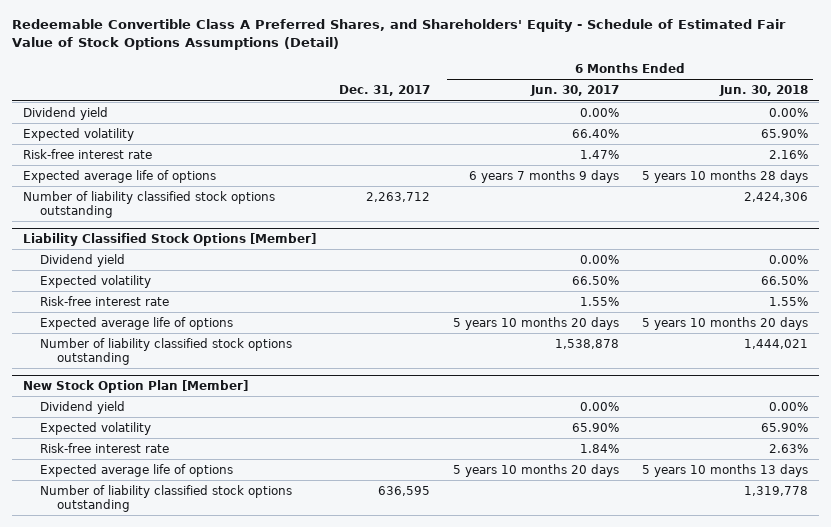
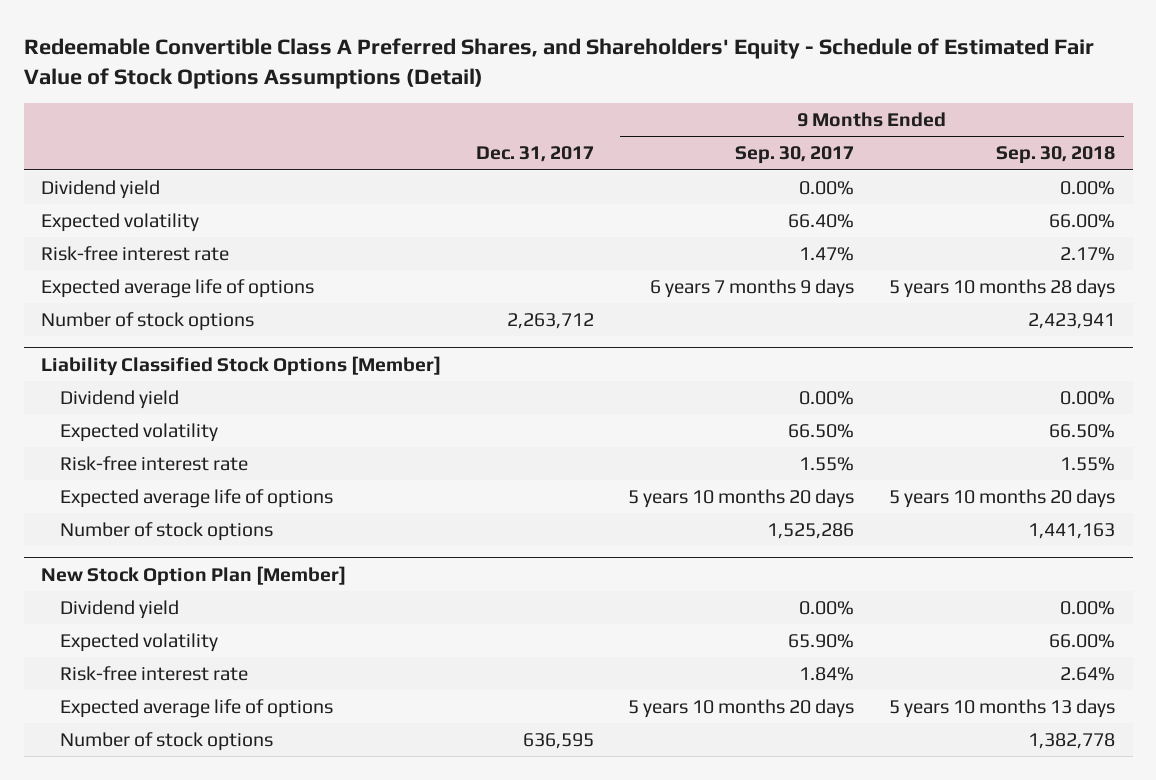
- | Dec. 31, 2017 | 6 Months Ended Jun. 30, 2017 | 6 Months Ended Jun. 30, 2018
+ | Dec. 31, 2017 | 9 Months Ended Sep. 30, 2017 | 9 Months Ended Sep. 30, 2018
- Number of liability classified stock options outstanding | 2,263,712 | | 2,424,306
+ Number of stock options | 2,263,712 | | 2,423,941
@ Liability Classified Stock Options [Member]
- Number of liability classified stock options outstanding | | 1,538,878 | 1,444,021
+ Number of stock options | | 1,525,286 | 1,441,163
@ New Stock Option Plan [Member]
- Number of liability classified stock options outstanding | 636,595 | | 1,319,778
+ Number of stock options | 636,595 | | 1,382,778

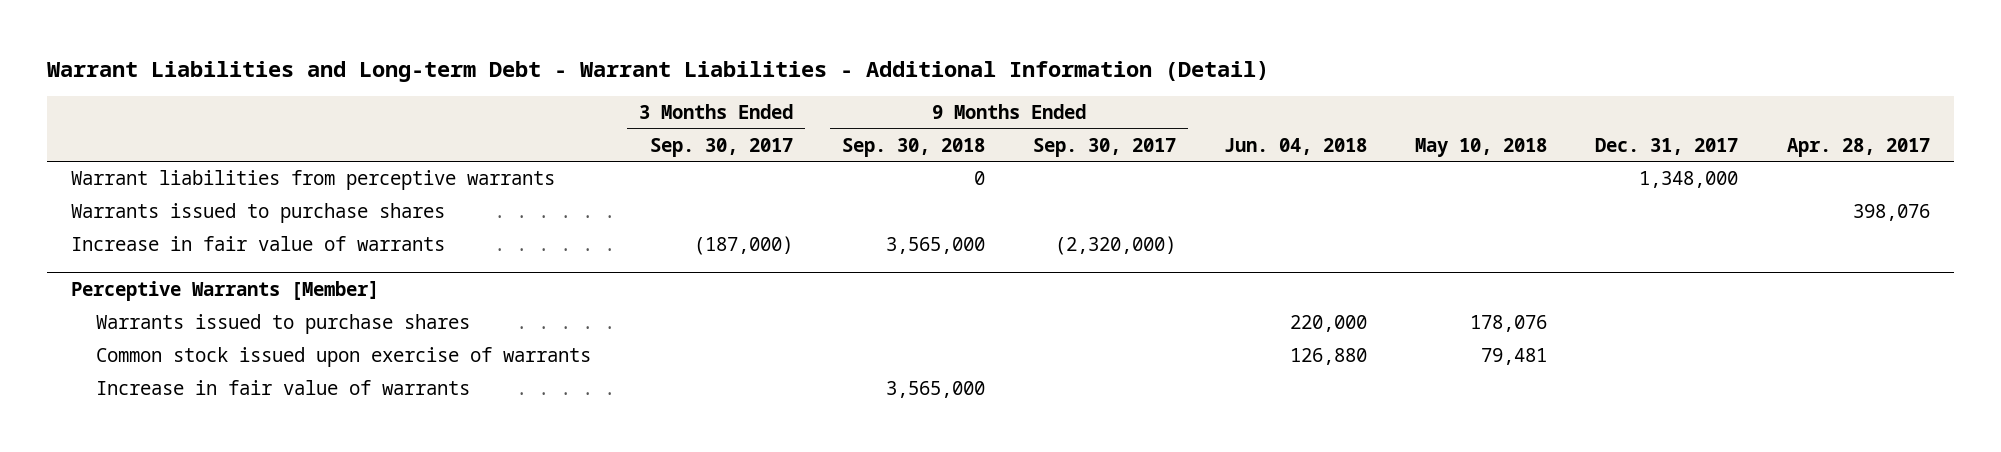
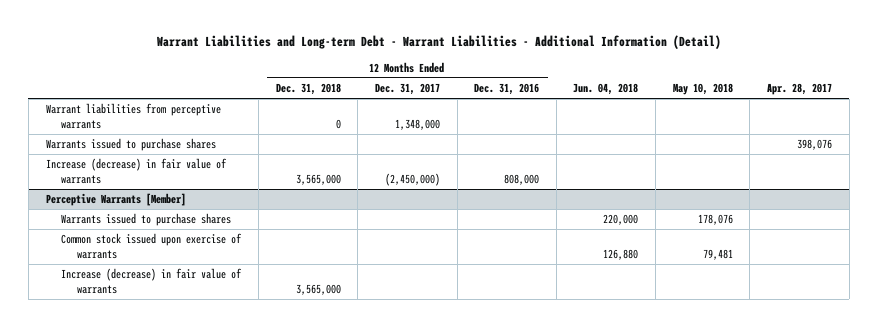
- | 3 Months Ended Sep. 30, 2017 | 9 Months Ended Sep. 30, 2018 | 9 Months Ended Sep. 30, 2017 | Jun. 04, 2018 | May 10, 2018 | Dec. 31, 2017 | Apr. 28, 2017
+ | 12 Months Ended Dec. 31, 2018 | 12 Months Ended Dec. 31, 2017 | 12 Months Ended Dec. 31, 2016 | Jun. 04, 2018 | May 10, 2018 | Apr. 28, 2017
- Increase in fair value of warrants | (187,000) | 3,565,000 | (2,320,000) | | | |
+ Increase (decrease) in fair value of warrants | 3,565,000 | (2,450,000) | 808,000 | | |
@ Perceptive Warrants [Member]
- Increase in fair value of warrants | | 3,565,000 | | | | |
+ Increase (decrease) in fair value of warrants | 3,565,000 | | | | |

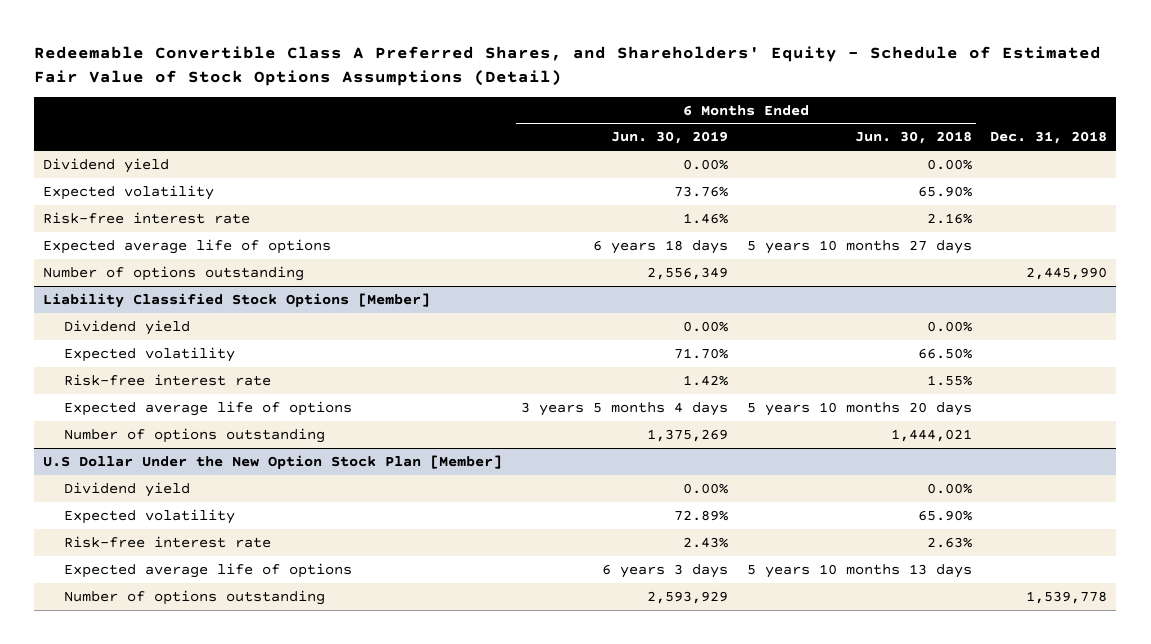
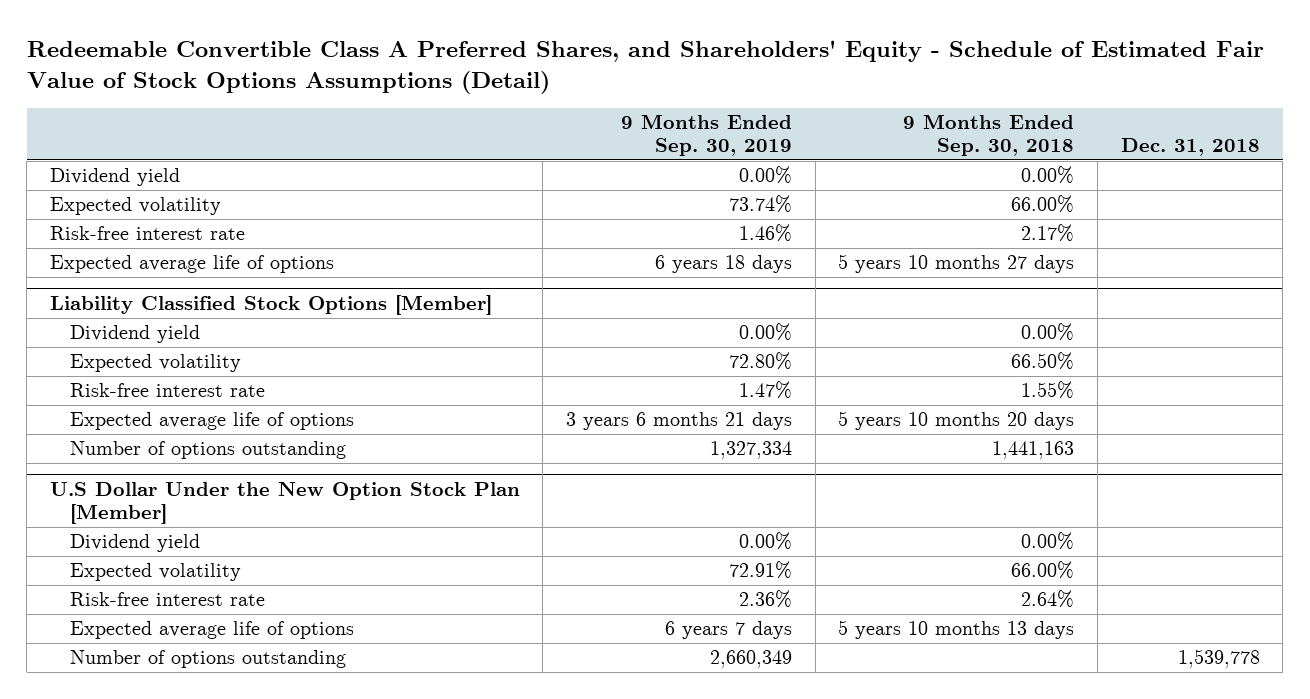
- | 6 Months Ended Jun. 30, 2019 | 6 Months Ended Jun. 30, 2018 | Dec. 31, 2018
+ | 9 Months Ended Sep. 30, 2019 | 9 Months Ended Sep. 30, 2018 | Dec. 31, 2018
- Number of options outstanding | 2,556,349 | | 2,445,990

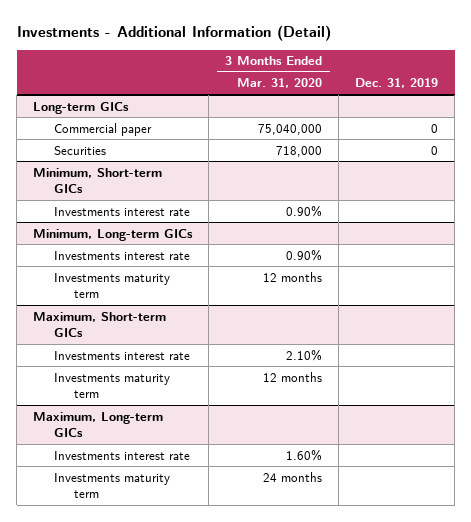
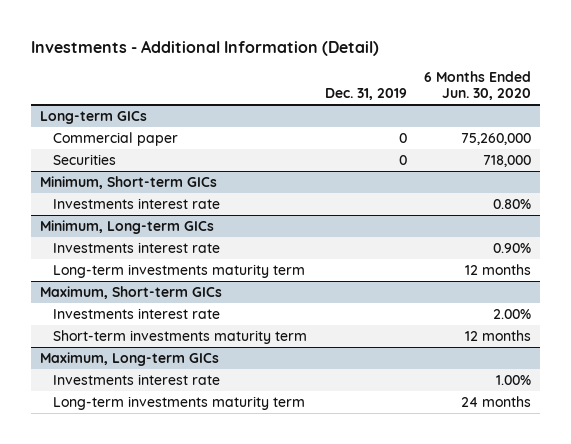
- | 3 Months Ended Mar. 31, 2020 | Dec. 31, 2019
+ | Dec. 31, 2019 | 6 Months Ended Jun. 30, 2020
@ Minimum, Long-term GICs
- Investments maturity term | 12 months |
+ Long-term investments maturity term | | 12 months
@ Maximum, Short-term GICs
- Investments maturity term | 12 months |
+ Short-term investments maturity term | | 12 months
@ Maximum, Long-term GICs
- Investments maturity term | 24 months |
+ Long-term investments maturity term | | 24 months

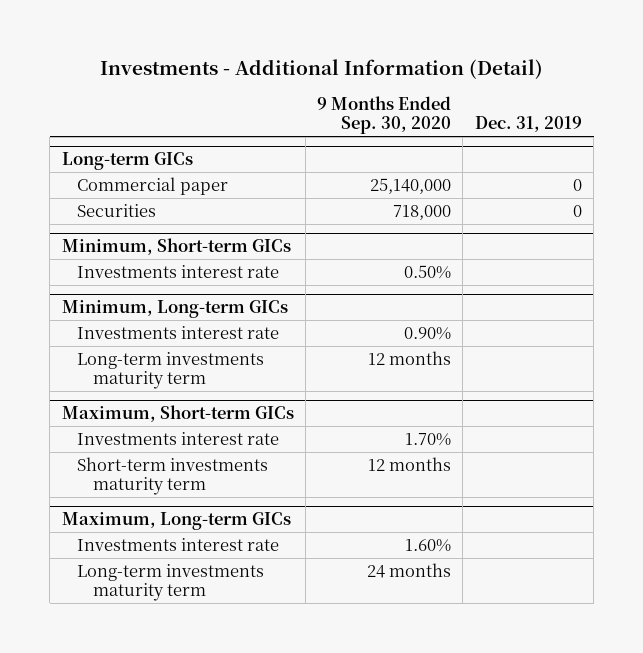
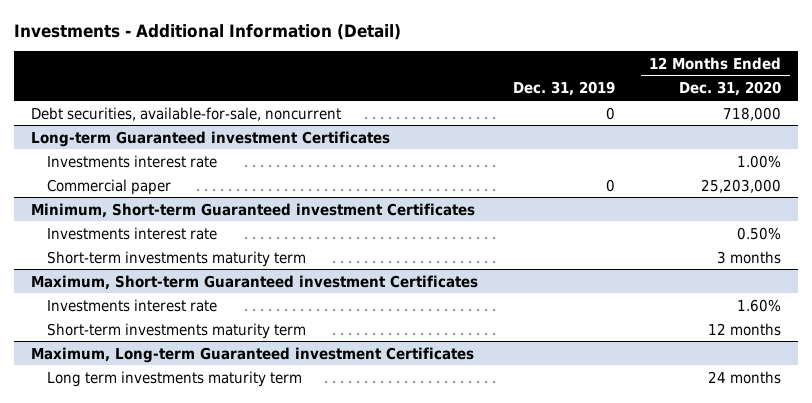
- | 9 Months Ended Sep. 30, 2020 | Dec. 31, 2019
+ | Dec. 31, 2019 | 12 Months Ended Dec. 31, 2020
- Long-term GICs
+ Debt securities, available-for-sale, noncurrent | 0 | 718,000
+ Long-term Guaranteed investment Certificates
+ Investments interest rate | | 1.00%
- Securities | 718,000 | 0
- Minimum, Short-term GICs
- Investments interest rate | 0.50% |
- Minimum, Long-term GICs
- Investments interest rate | 0.90% |
- Long-term investments maturity term | 12 months |
- Maximum, Short-term GICs
- Investments interest rate | 1.70% |
- Short-term investments maturity term | 12 months |
- Maximum, Long-term GICs
- Investments interest rate | 1.60% |
- Long-term investments maturity term | 24 months |
+ Minimum, Short-term Guaranteed investment Certificates
+ Investments interest rate | | 0.50%
+ Short-term investments maturity term | | 3 months
+ Maximum, Short-term Guaranteed investment Certificates
+ Investments interest rate | | 1.60%
+ Short-term investments maturity term | | 12 months
+ Maximum, Long-term Guaranteed investment Certificates
+ Long term investments maturity term | | 24 months

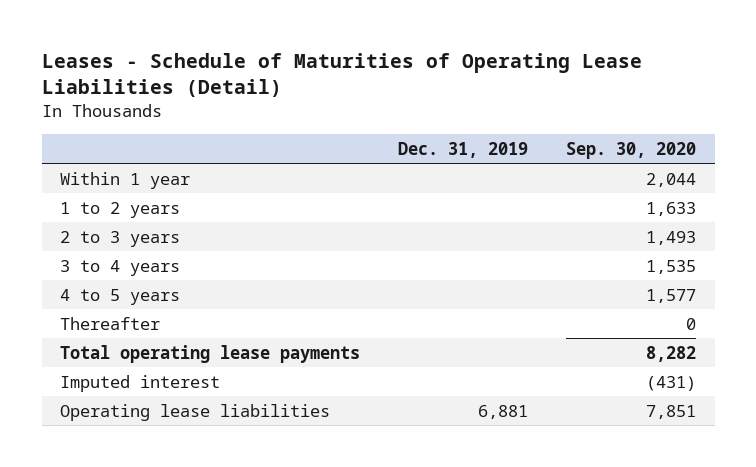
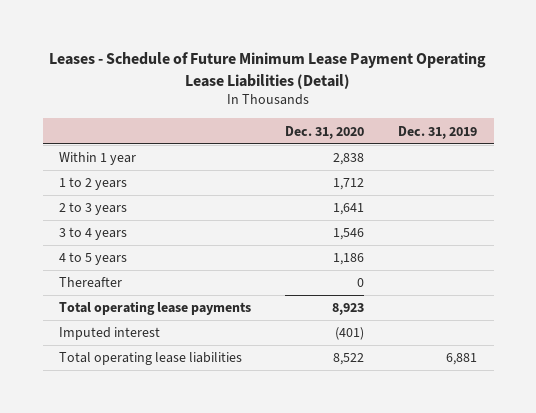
- Leases - Schedule of Maturities of Operating Lease Liabilities (Detail)
+ Leases - Schedule of Future Minimum Lease Payment Operating Lease Liabilities (Detail)
- | Dec. 31, 2019 | Sep. 30, 2020
+ | Dec. 31, 2020 | Dec. 31, 2019
- Operating lease liabilities | 6,881 | 7,851
+ Total operating lease liabilities | 8,522 | 6,881

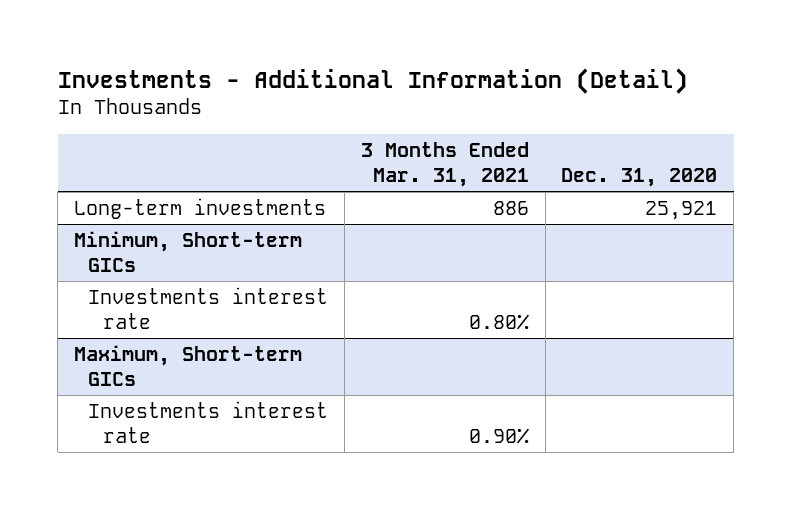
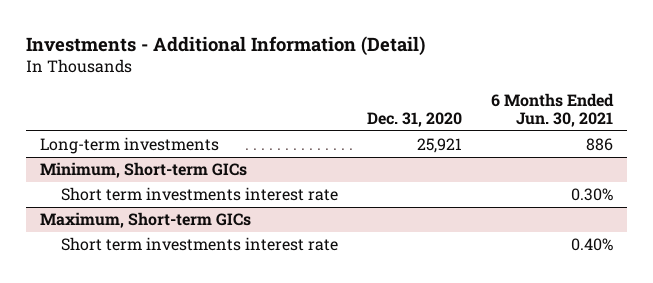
- | 3 Months Ended Mar. 31, 2021 | Dec. 31, 2020
+ | Dec. 31, 2020 | 6 Months Ended Jun. 30, 2021
@ Minimum, Short-term GICs
- Investments interest rate | 0.80% |
+ Short term investments interest rate | | 0.30%
@ Maximum, Short-term GICs
- Investments interest rate | 0.90% |
+ Short term investments interest rate | | 0.40%

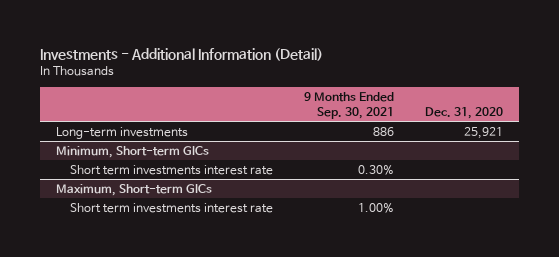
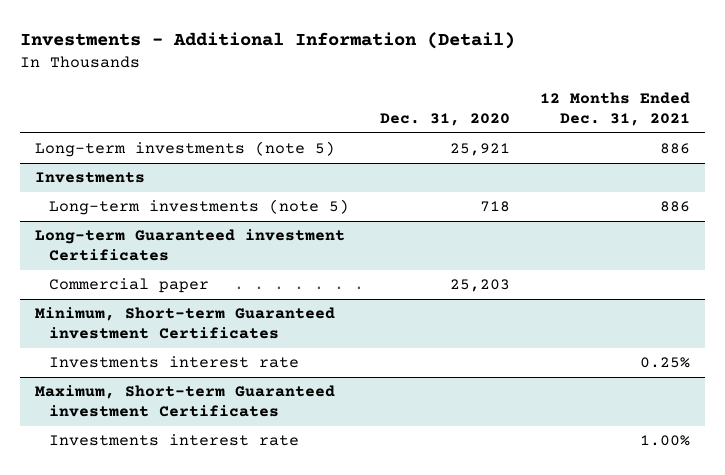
- | 9 Months Ended Sep. 30, 2021 | Dec. 31, 2020
+ | Dec. 31, 2020 | 12 Months Ended Dec. 31, 2021
- Long-term investments | 886 | 25,921
- Minimum, Short-term GICs
- Short term investments interest rate | 0.30% |
- Maximum, Short-term GICs
- Short term investments interest rate | 1.00% |
+ Long-term investments (note 5) | 25,921 | 886
+ Investments
+ Long-term investments (note 5) | 718 | 886
+ Long-term Guaranteed investment Certificates
+ Commercial paper | 25,203 |
+ Minimum, Short-term Guaranteed investment Certificates
+ Investments interest rate | | 0.25%
+ Maximum, Short-term Guaranteed investment Certificates
+ Investments interest rate | | 1.00%

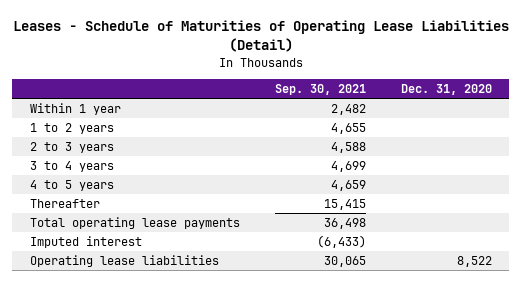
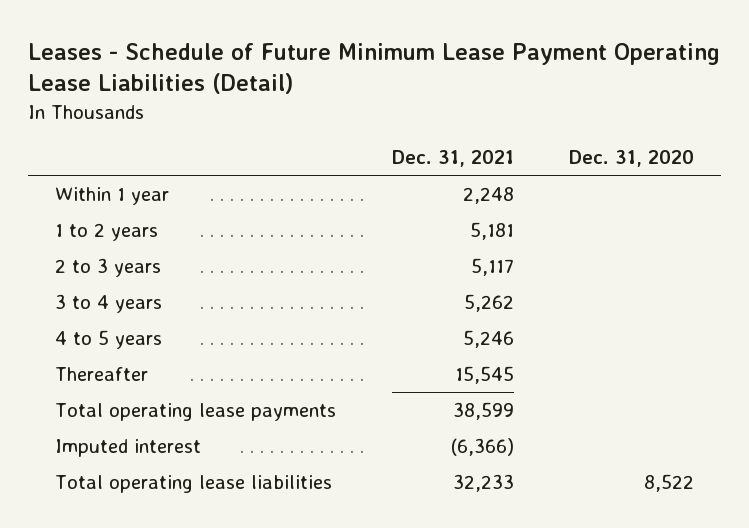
- Leases - Schedule of Maturities of Operating Lease Liabilities (Detail)
+ Leases - Schedule of Future Minimum Lease Payment Operating Lease Liabilities (Detail)
- | Sep. 30, 2021 | Dec. 31, 2020
+ | Dec. 31, 2021 | Dec. 31, 2020
- Operating lease liabilities | 30,065 | 8,522
+ Total operating lease liabilities | 32,233 | 8,522

